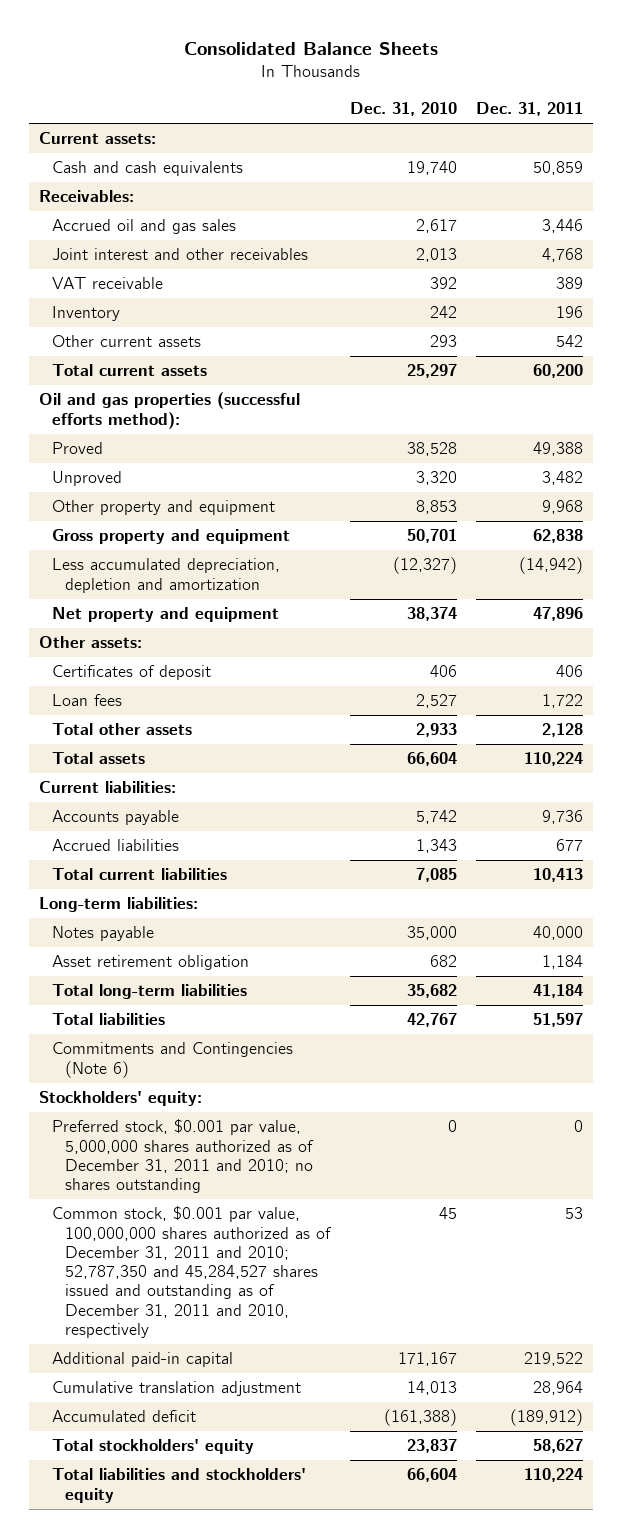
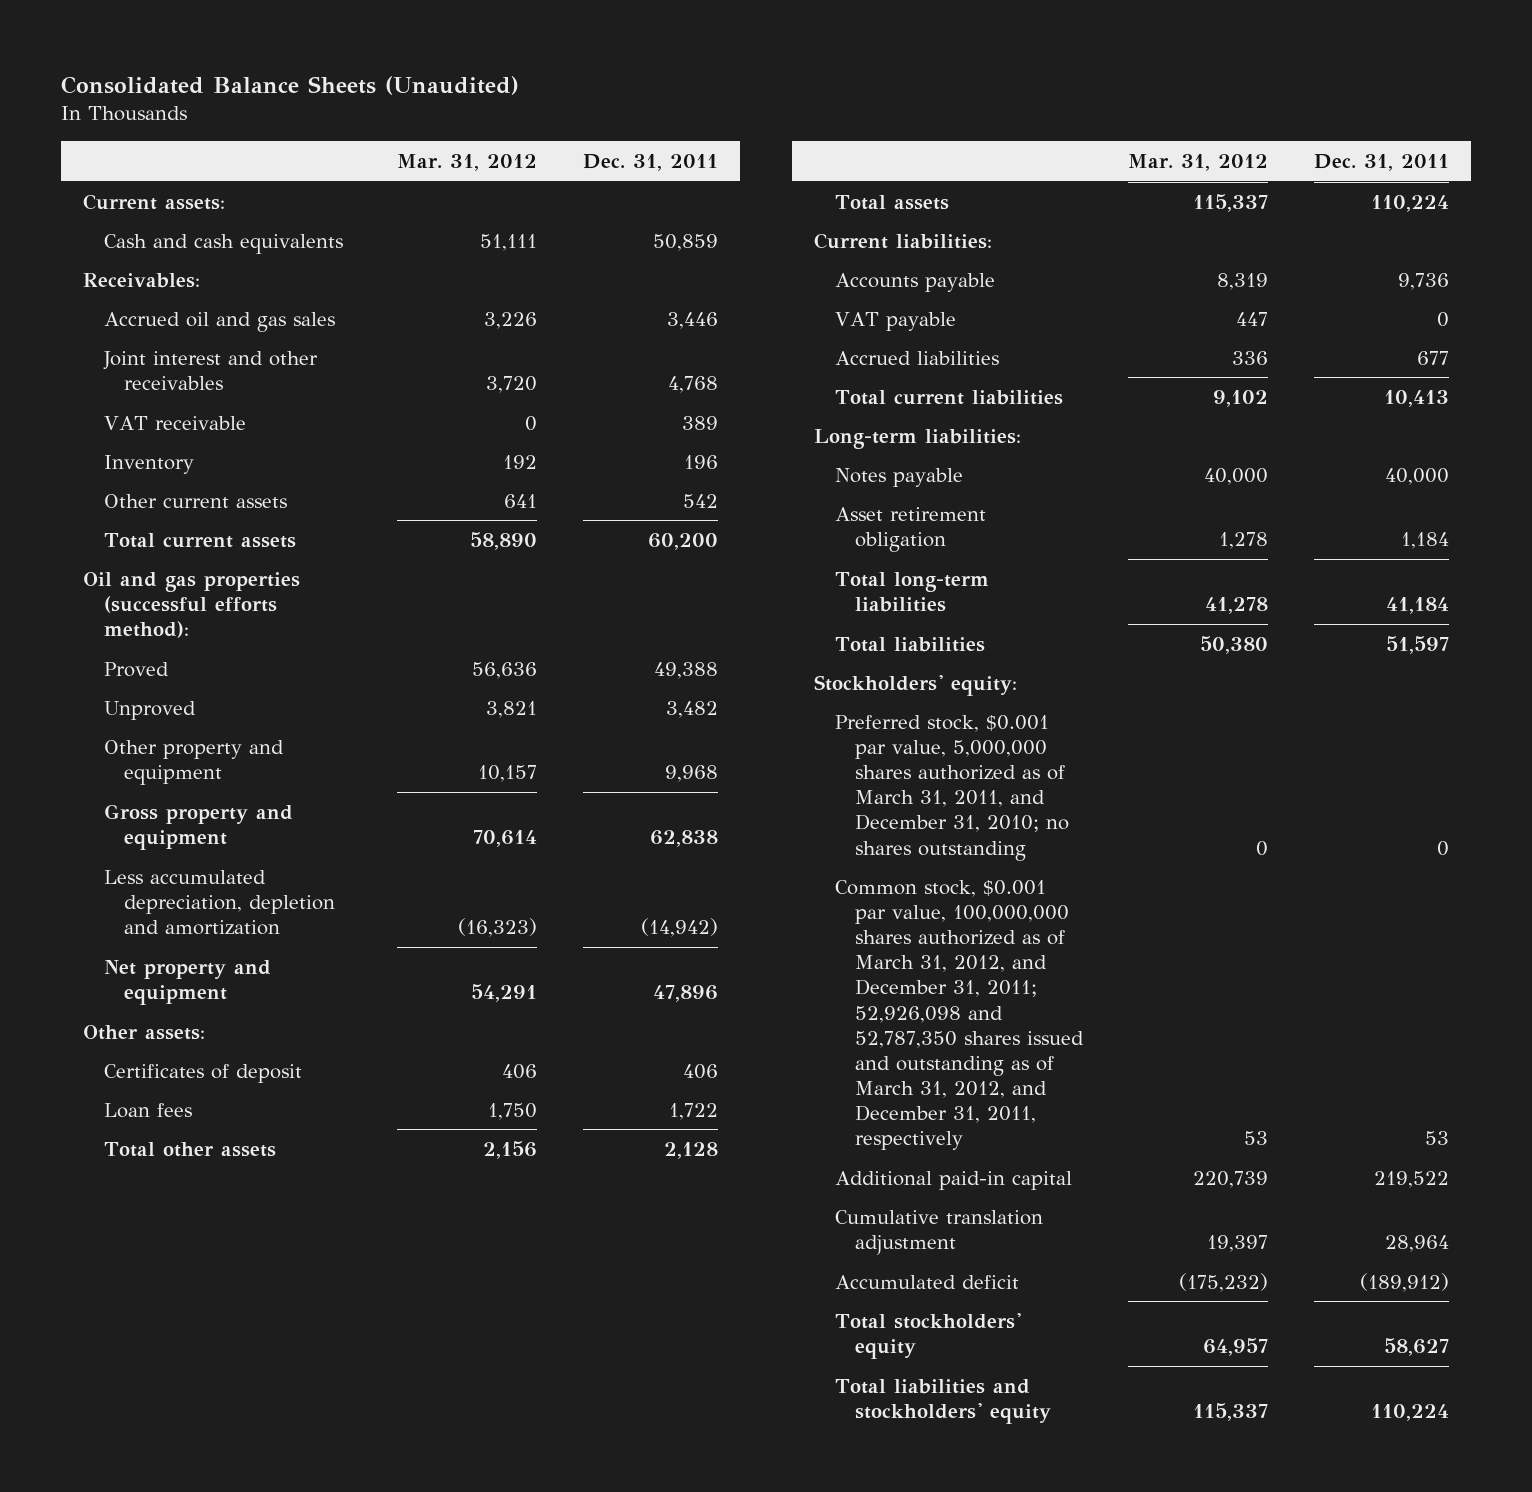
- Consolidated Balance Sheets
+ Consolidated Balance Sheets (Unaudited)
- | Dec. 31, 2010 | Dec. 31, 2011
+ | Mar. 31, 2012 | Dec. 31, 2011
+ VAT payable | 447 | 0
- Commitments and Contingencies (Note 6)
- Preferred stock, $0.001 par value, 5,000,000 shares authorized as of December 31, 2011 and 2010; no shares outstanding | 0 | 0
- Common stock, $0.001 par value, 100,000,000 shares authorized as of December 31, 2011 and 2010; 52,787,350 and 45,284,527 shares issued and outstanding as of December 31, 2011 and 2010, respectively | 45 | 53
+ Preferred stock, $0.001 par value, 5,000,000 shares authorized as of March 31, 2011, and December 31, 2010; no shares outstanding | 0 | 0
+ Common stock, $0.001 par value, 100,000,000 shares authorized as of March 31, 2012, and December 31, 2011; 52,926,098 and 52,787,350 shares issued and outstanding as of March 31, 2012, and December 31, 2011, respectively | 53 | 53

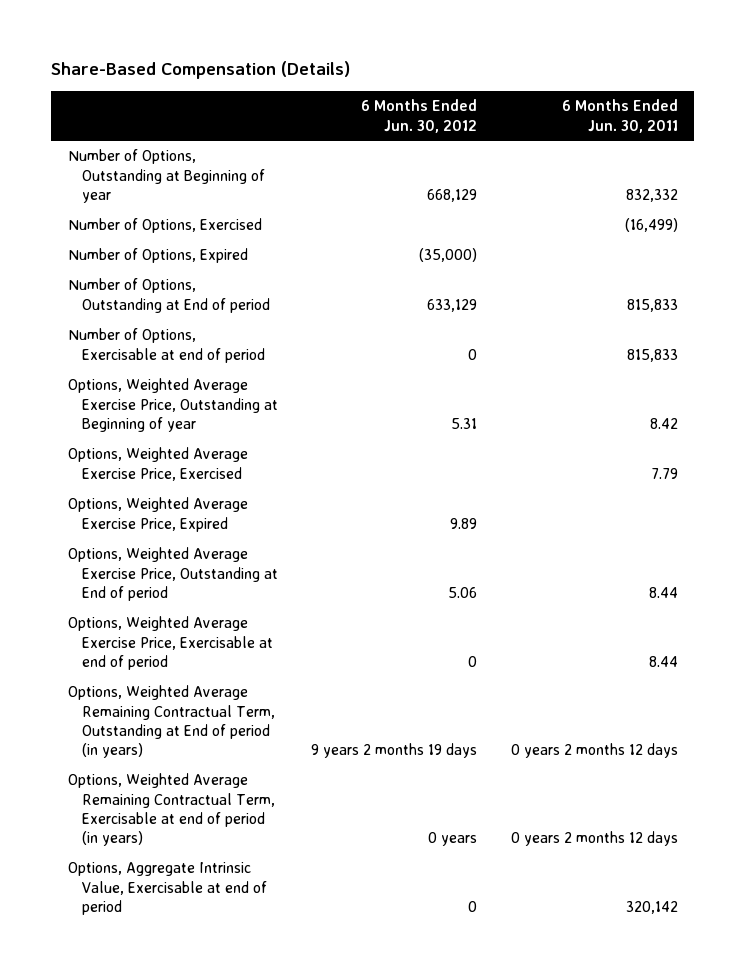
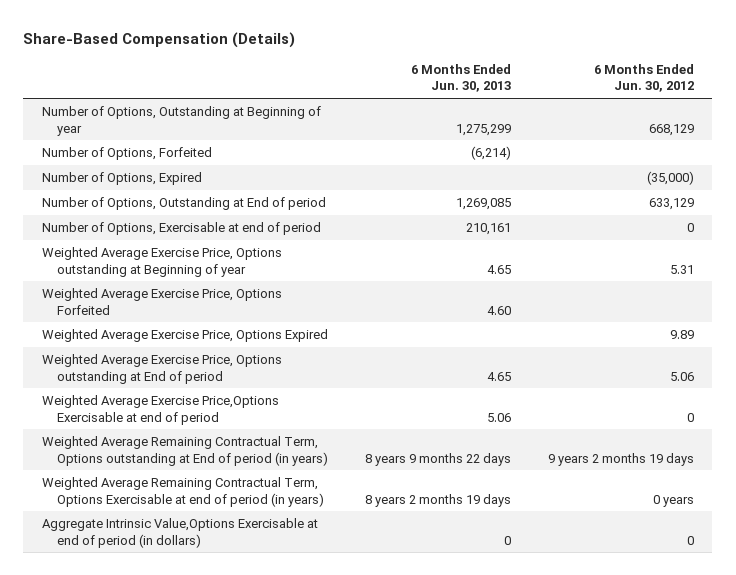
- | 6 Months Ended Jun. 30, 2012 | 6 Months Ended Jun. 30, 2011
+ | 6 Months Ended Jun. 30, 2013 | 6 Months Ended Jun. 30, 2012
- Number of Options, Exercised | | (16,499)
+ Number of Options, Forfeited | (6,214) |
- Options, Weighted Average Exercise Price, Outstanding at Beginning of year | 5.31 | 8.42
- Options, Weighted Average Exercise Price, Exercised | | 7.79
- Options, Weighted Average Exercise Price, Expired | 9.89 |
- Options, Weighted Average Exercise Price, Outstanding at End of period | 5.06 | 8.44
- Options, Weighted Average Exercise Price, Exercisable at end of period | 0 | 8.44
- Options, Weighted Average Remaining Contractual Term, Outstanding at End of period (in years) | 9 years 2 months 19 days | 0 years 2 months 12 days
- Options, Weighted Average Remaining Contractual Term, Exercisable at end of period (in years) | 0 years | 0 years 2 months 12 days
- Options, Aggregate Intrinsic Value, Exercisable at end of period | 0 | 320,142
+ Weighted Average Exercise Price, Options outstanding at Beginning of year | 4.65 | 5.31
+ Weighted Average Exercise Price, Options Forfeited | 4.60 |
+ Weighted Average Exercise Price, Options Expired | | 9.89
+ Weighted Average Exercise Price, Options outstanding at End of period | 4.65 | 5.06
+ Weighted Average Exercise Price,Options Exercisable at end of period | 5.06 | 0
+ Weighted Average Remaining Contractual Term, Options outstanding at End of period (in years) | 8 years 9 months 22 days | 9 years 2 months 19 days
+ Weighted Average Remaining Contractual Term, Options Exercisable at end of period (in years) | 8 years 2 months 19 days | 0 years
+ Aggregate Intrinsic Value,Options Exercisable at end of period (in dollars) | 0 | 0

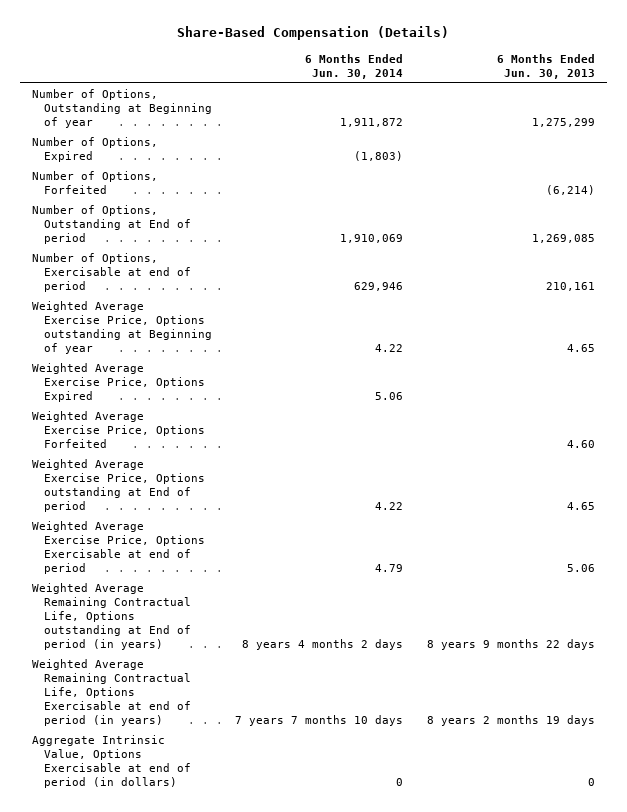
- | 6 Months Ended Jun. 30, 2013 | 6 Months Ended Jun. 30, 2012
+ | 6 Months Ended Jun. 30, 2014 | 6 Months Ended Jun. 30, 2013
moved down: Number of Options, Forfeited | | (6,214)
moved down: Weighted Average Exercise Price, Options Forfeited | | 4.60
- Weighted Average Exercise Price,Options Exercisable at end of period | 5.06 | 0
- Weighted Average Remaining Contractual Term, Options outstanding at End of period (in years) | 8 years 9 months 22 days | 9 years 2 months 19 days
- Weighted Average Remaining Contractual Term, Options Exercisable at end of period (in years) | 8 years 2 months 19 days | 0 years
- Aggregate Intrinsic Value,Options Exercisable at end of period (in dollars) | 0 | 0
+ Weighted Average Exercise Price, Options Exercisable at end of period | 4.79 | 5.06
+ Weighted Average Remaining Contractual Life, Options outstanding at End of period (in years) | 8 years 4 months 2 days | 8 years 9 months 22 days
+ Weighted Average Remaining Contractual Life, Options Exercisable at end of period (in years) | 7 years 7 months 10 days | 8 years 2 months 19 days
+ Aggregate Intrinsic Value, Options Exercisable at end of period (in dollars) | 0 | 0

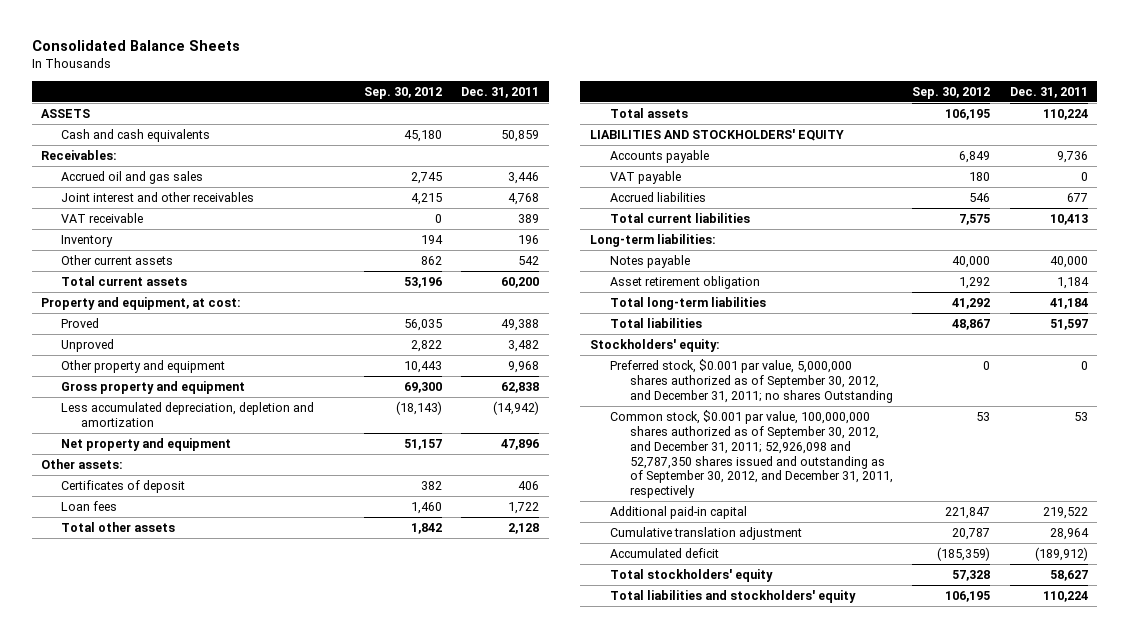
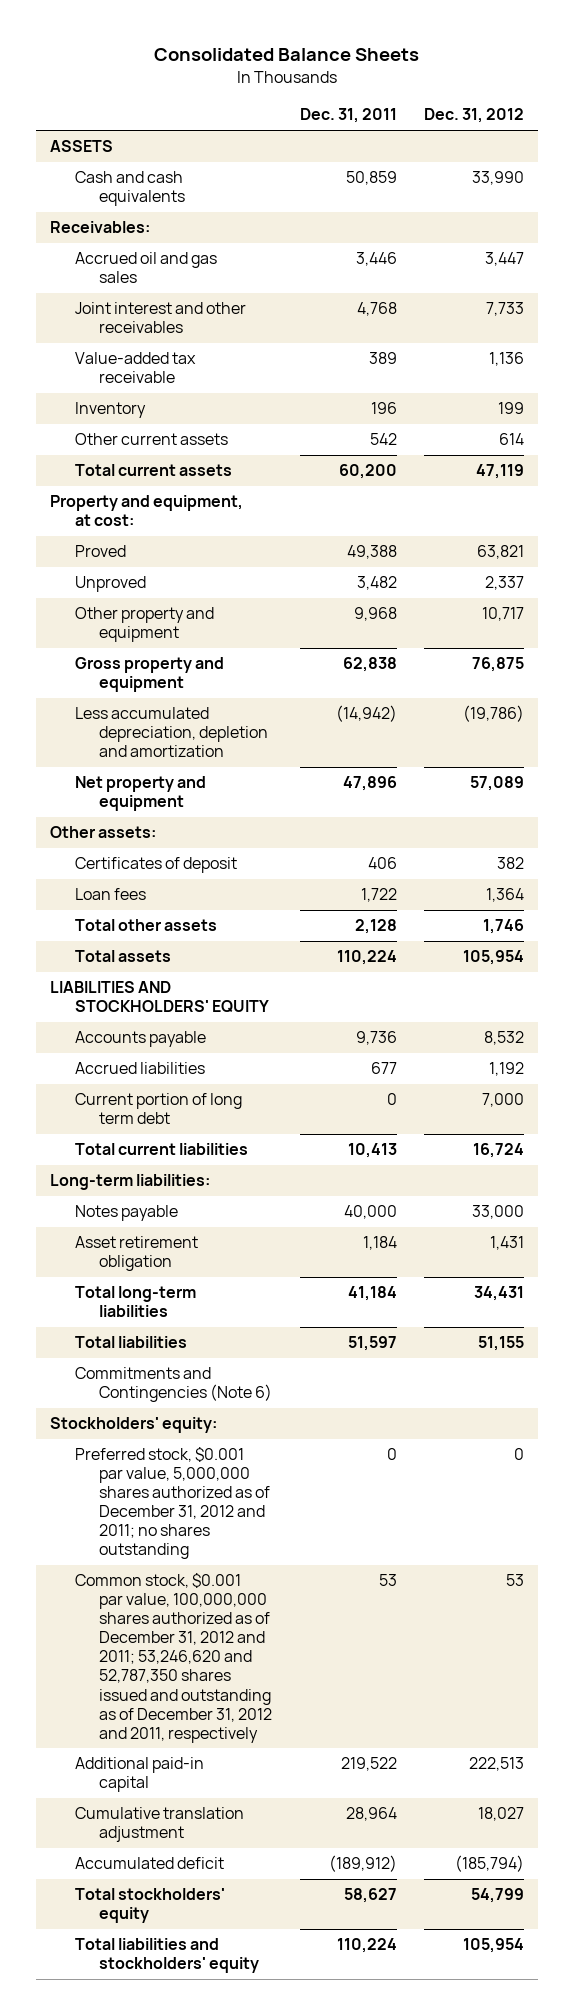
- | Sep. 30, 2012 | Dec. 31, 2011
+ | Dec. 31, 2011 | Dec. 31, 2012
- VAT receivable | 0 | 389
+ Value-added tax receivable | 389 | 1,136
- VAT payable | 180 | 0
+ Current portion of long term debt | 0 | 7,000
+ Commitments and Contingencies (Note 6)
- Preferred stock, $0.001 par value, 5,000,000 shares authorized as of September 30, 2012, and December 31, 2011; no shares Outstanding | 0 | 0
- Common stock, $0.001 par value, 100,000,000 shares authorized as of September 30, 2012, and December 31, 2011; 52,926,098 and 52,787,350 shares issued and outstanding as of September 30, 2012, and December 31, 2011, respectively | 53 | 53
+ Preferred stock, $0.001 par value, 5,000,000 shares authorized as of December 31, 2012 and 2011; no shares outstanding | 0 | 0
+ Common stock, $0.001 par value, 100,000,000 shares authorized as of December 31, 2012 and 2011; 53,246,620 and 52,787,350 shares issued and outstanding as of December 31, 2012 and 2011, respectively | 53 | 53

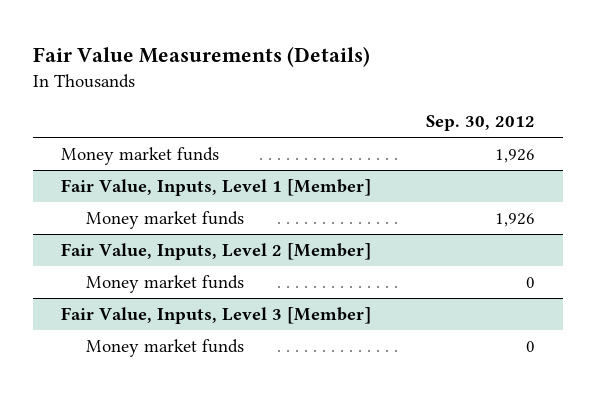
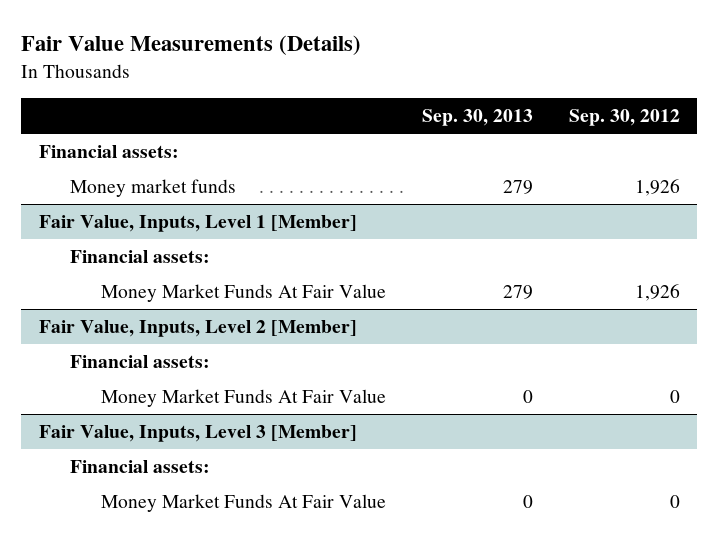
- | Sep. 30, 2012
+ | Sep. 30, 2013 | Sep. 30, 2012
+ Financial assets:
@ Fair Value, Inputs, Level 1 [Member]
- Money market funds | 1,926
+ Financial assets:
+ Money Market Funds At Fair Value | 279 | 1,926
@ Fair Value, Inputs, Level 2 [Member]
- Money market funds | 0
+ Financial assets:
+ Money Market Funds At Fair Value | 0 | 0
@ Fair Value, Inputs, Level 3 [Member]
- Money market funds | 0
+ Financial assets:
+ Money Market Funds At Fair Value | 0 | 0

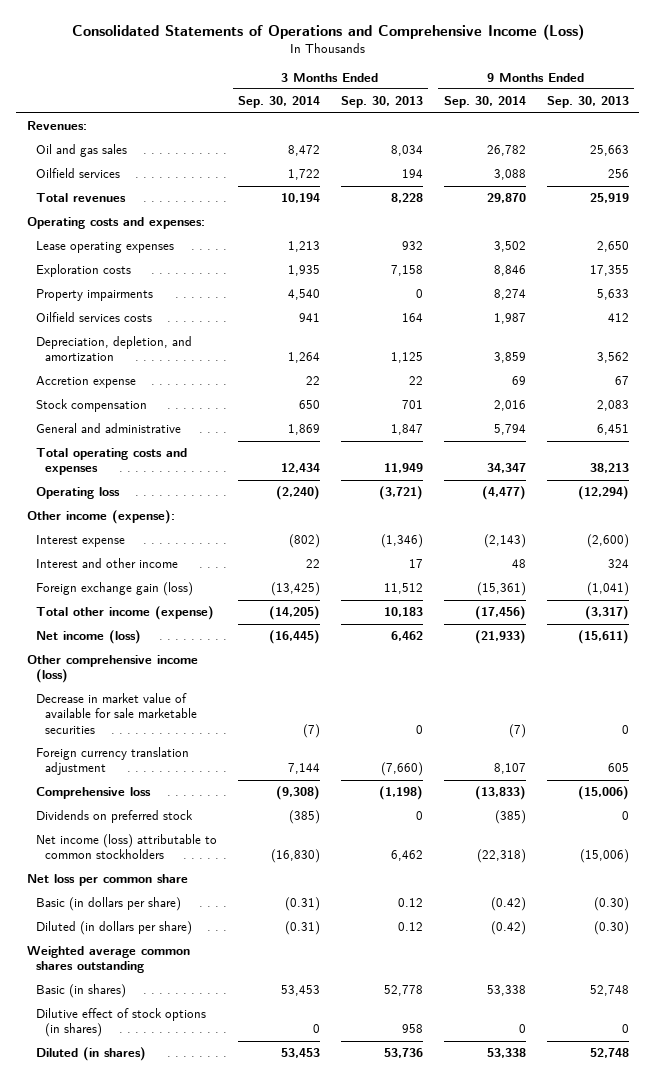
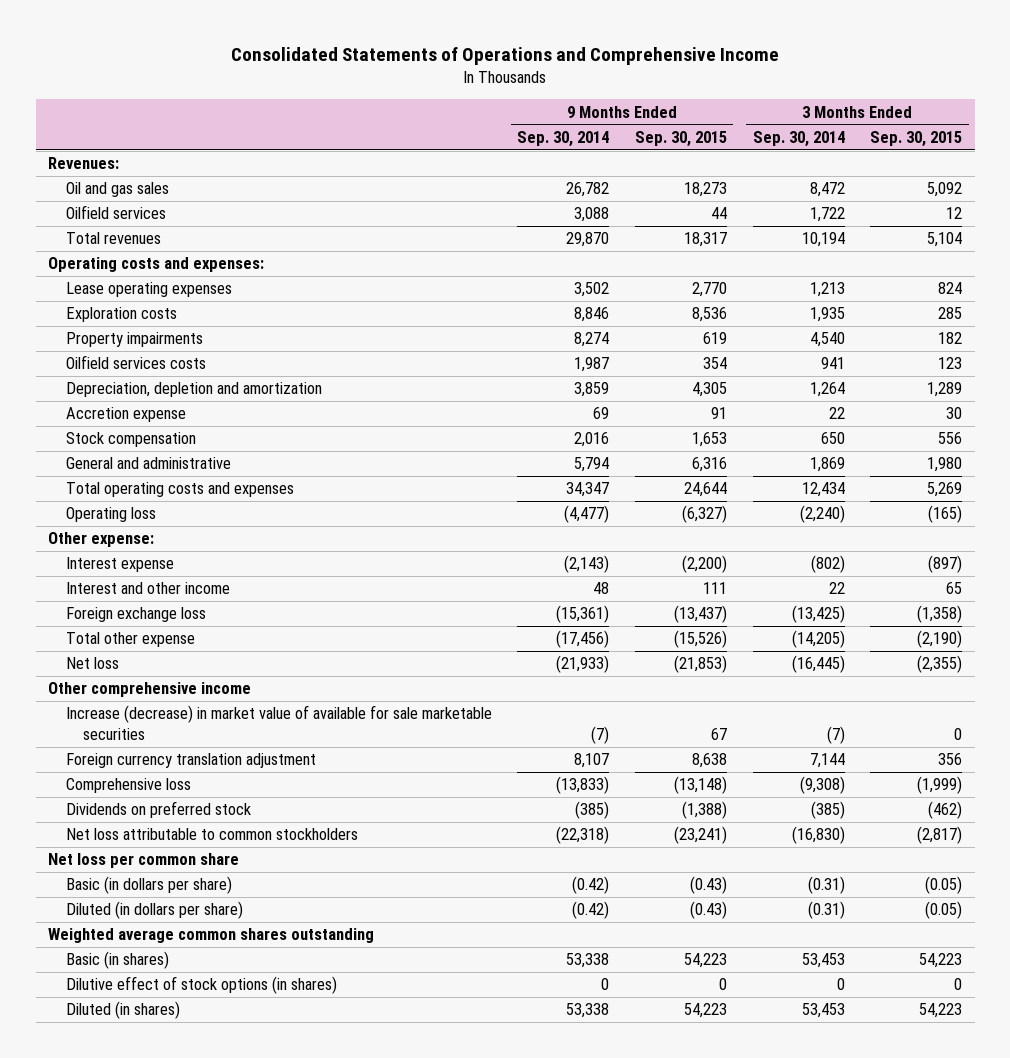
- Consolidated Statements of Operations and Comprehensive Income (Loss)
+ Consolidated Statements of Operations and Comprehensive Income
- | 3 Months Ended Sep. 30, 2014 | 3 Months Ended Sep. 30, 2013 | 9 Months Ended Sep. 30, 2014 | 9 Months Ended Sep. 30, 2013
+ | 9 Months Ended Sep. 30, 2014 | 9 Months Ended Sep. 30, 2015 | 3 Months Ended Sep. 30, 2014 | 3 Months Ended Sep. 30, 2015
- Depreciation, depletion, and amortization | 1,264 | 1,125 | 3,859 | 3,562
+ Depreciation, depletion and amortization | 3,859 | 4,305 | 1,264 | 1,289
- Other income (expense):
+ Other expense:
- Foreign exchange gain (loss) | (13,425) | 11,512 | (15,361) | (1,041)
- Total other income (expense) | (14,205) | 10,183 | (17,456) | (3,317)
- Net income (loss) | (16,445) | 6,462 | (21,933) | (15,611)
- Other comprehensive income (loss)
- Decrease in market value of available for sale marketable securities | (7) | 0 | (7) | 0
+ Foreign exchange loss | (15,361) | (13,437) | (13,425) | (1,358)
+ Total other expense | (17,456) | (15,526) | (14,205) | (2,190)
+ Net loss | (21,933) | (21,853) | (16,445) | (2,355)
+ Other comprehensive income
+ Increase (decrease) in market value of available for sale marketable securities | (7) | 67 | (7) | 0
- Net income (loss) attributable to common stockholders | (16,830) | 6,462 | (22,318) | (15,006)
+ Net loss attributable to common stockholders | (22,318) | (23,241) | (16,830) | (2,817)

